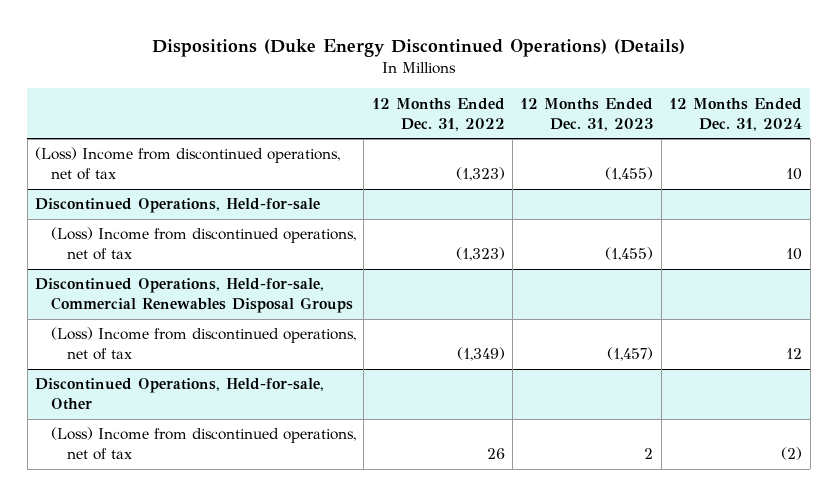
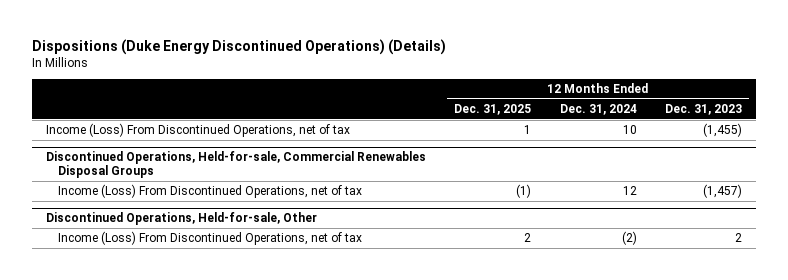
- | 12 Months Ended Dec. 31, 2022 | 12 Months Ended Dec. 31, 2023 | 12 Months Ended Dec. 31, 2024
+ | 12 Months Ended Dec. 31, 2025 | 12 Months Ended Dec. 31, 2024 | 12 Months Ended Dec. 31, 2023
- (Loss) Income from discontinued operations, net of tax | (1,323) | (1,455) | 10
- Discontinued Operations, Held-for-sale
- (Loss) Income from discontinued operations, net of tax | (1,323) | (1,455) | 10
+ Income (Loss) From Discontinued Operations, net of tax | 1 | 10 | (1,455)
@ Discontinued Operations, Held-for-sale, Commercial Renewables Disposal Groups
- (Loss) Income from discontinued operations, net of tax | (1,349) | (1,457) | 12
+ Income (Loss) From Discontinued Operations, net of tax | (1) | 12 | (1,457)
@ Discontinued Operations, Held-for-sale, Other
- (Loss) Income from discontinued operations, net of tax | 26 | 2 | (2)
+ Income (Loss) From Discontinued Operations, net of tax | 2 | (2) | 2

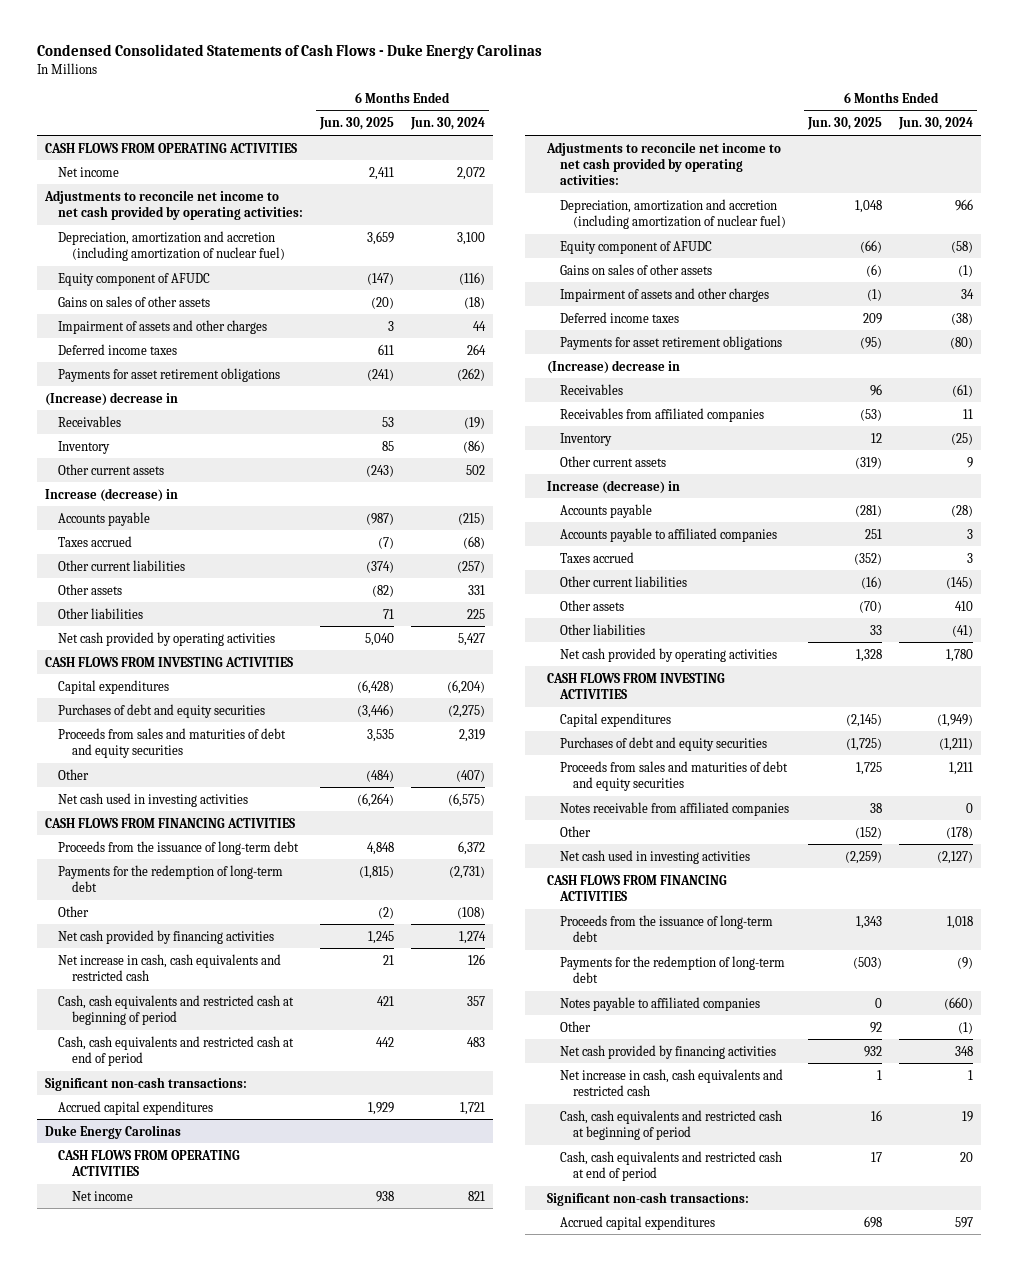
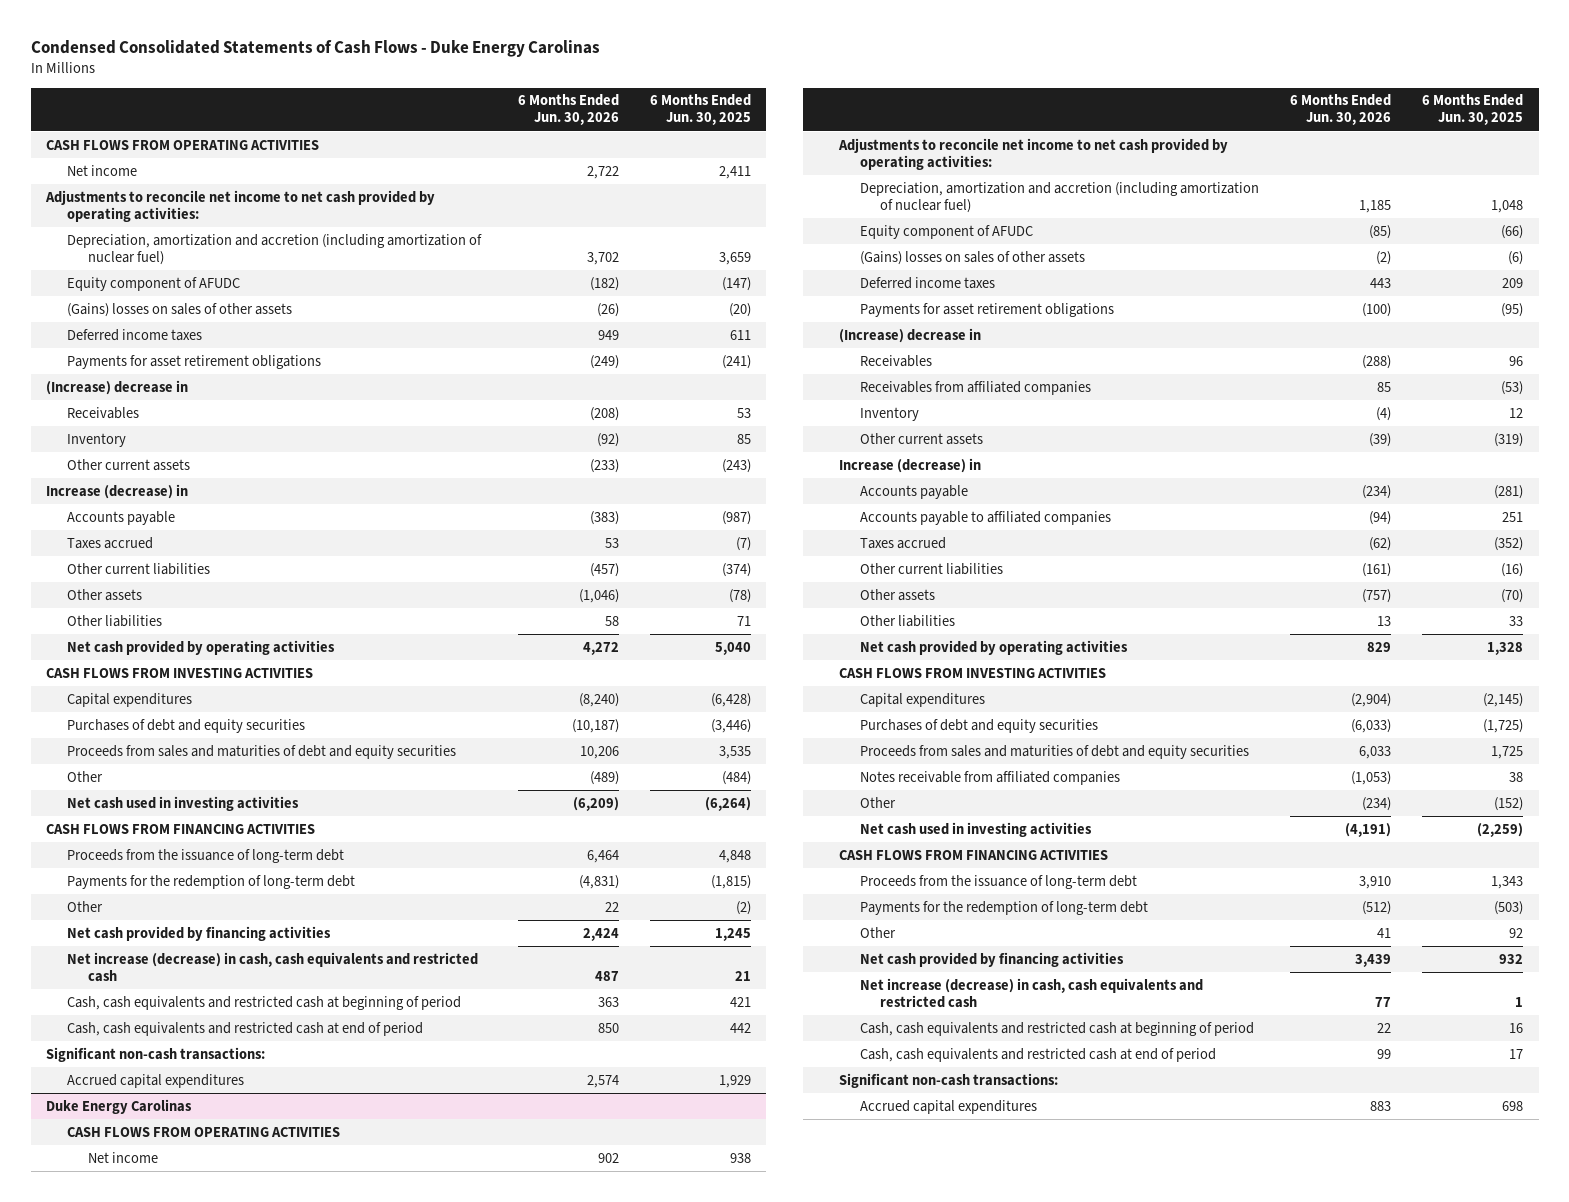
- | 6 Months Ended Jun. 30, 2025 | 6 Months Ended Jun. 30, 2024
+ | 6 Months Ended Jun. 30, 2026 | 6 Months Ended Jun. 30, 2025
- Gains on sales of other assets | (20) | (18)
- Impairment of assets and other charges | 3 | 44
+ (Gains) losses on sales of other assets | (26) | (20)
- Other assets | (82) | 331
+ Other assets | (1,046) | (78)
- Net increase in cash, cash equivalents and restricted cash | 21 | 126
+ Net increase (decrease) in cash, cash equivalents and restricted cash | 487 | 21
@ Duke Energy Carolinas
- Gains on sales of other assets | (6) | (1)
- Impairment of assets and other charges | (1) | 34
+ (Gains) losses on sales of other assets | (2) | (6)
- Notes payable to affiliated companies | 0 | (660)
- Net increase in cash, cash equivalents and restricted cash | 1 | 1
+ Net increase (decrease) in cash, cash equivalents and restricted cash | 77 | 1

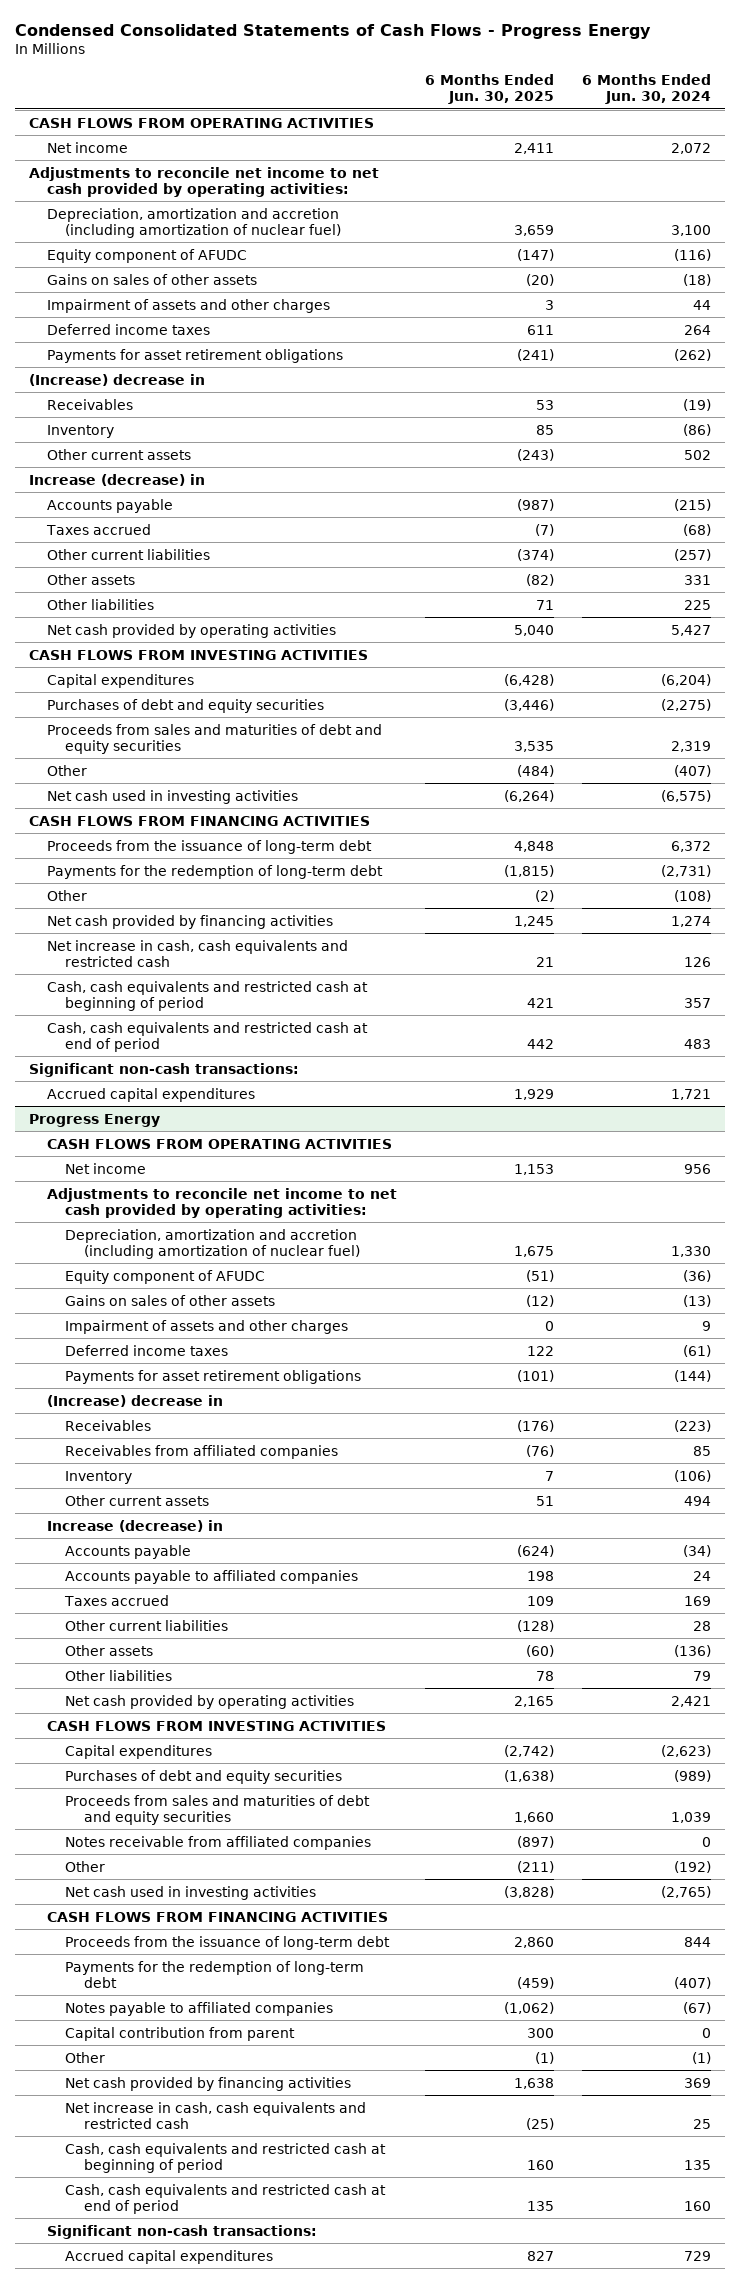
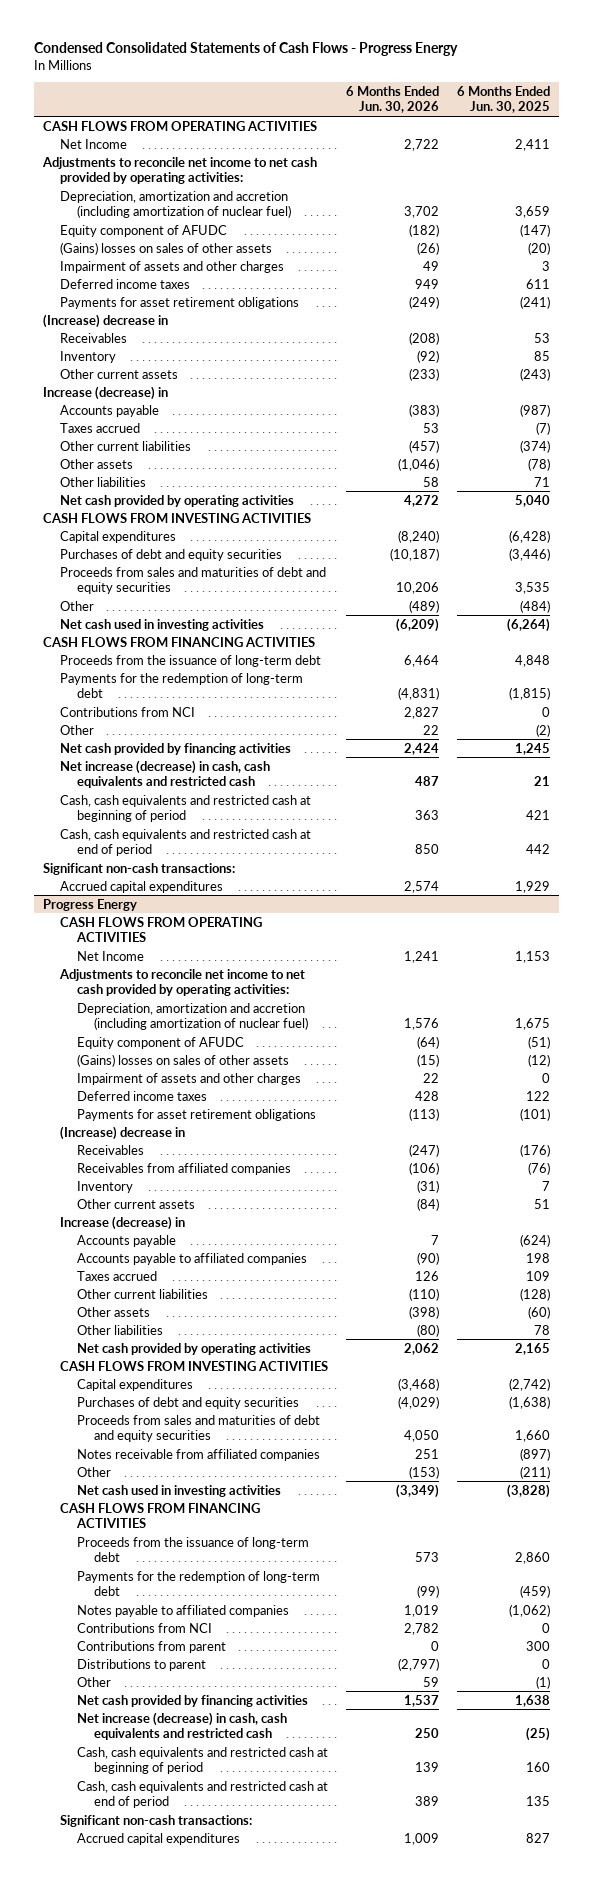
- | 6 Months Ended Jun. 30, 2025 | 6 Months Ended Jun. 30, 2024
+ | 6 Months Ended Jun. 30, 2026 | 6 Months Ended Jun. 30, 2025
- Net income | 2,411 | 2,072
+ Net Income | 2,722 | 2,411
- Gains on sales of other assets | (20) | (18)
+ (Gains) losses on sales of other assets | (26) | (20)
- Other assets | (82) | 331
+ Other assets | (1,046) | (78)
+ Contributions from NCI | 2,827 | 0
- Net increase in cash, cash equivalents and restricted cash | 21 | 126
+ Net increase (decrease) in cash, cash equivalents and restricted cash | 487 | 21
@ Progress Energy
- Net income | 1,153 | 956
+ Net Income | 1,241 | 1,153
- Gains on sales of other assets | (12) | (13)
+ (Gains) losses on sales of other assets | (15) | (12)
- Capital contribution from parent | 300 | 0
+ Contributions from NCI | 2,782 | 0
+ Contributions from parent | 0 | 300
+ Distributions to parent | (2,797) | 0
- Net increase in cash, cash equivalents and restricted cash | (25) | 25
+ Net increase (decrease) in cash, cash equivalents and restricted cash | 250 | (25)

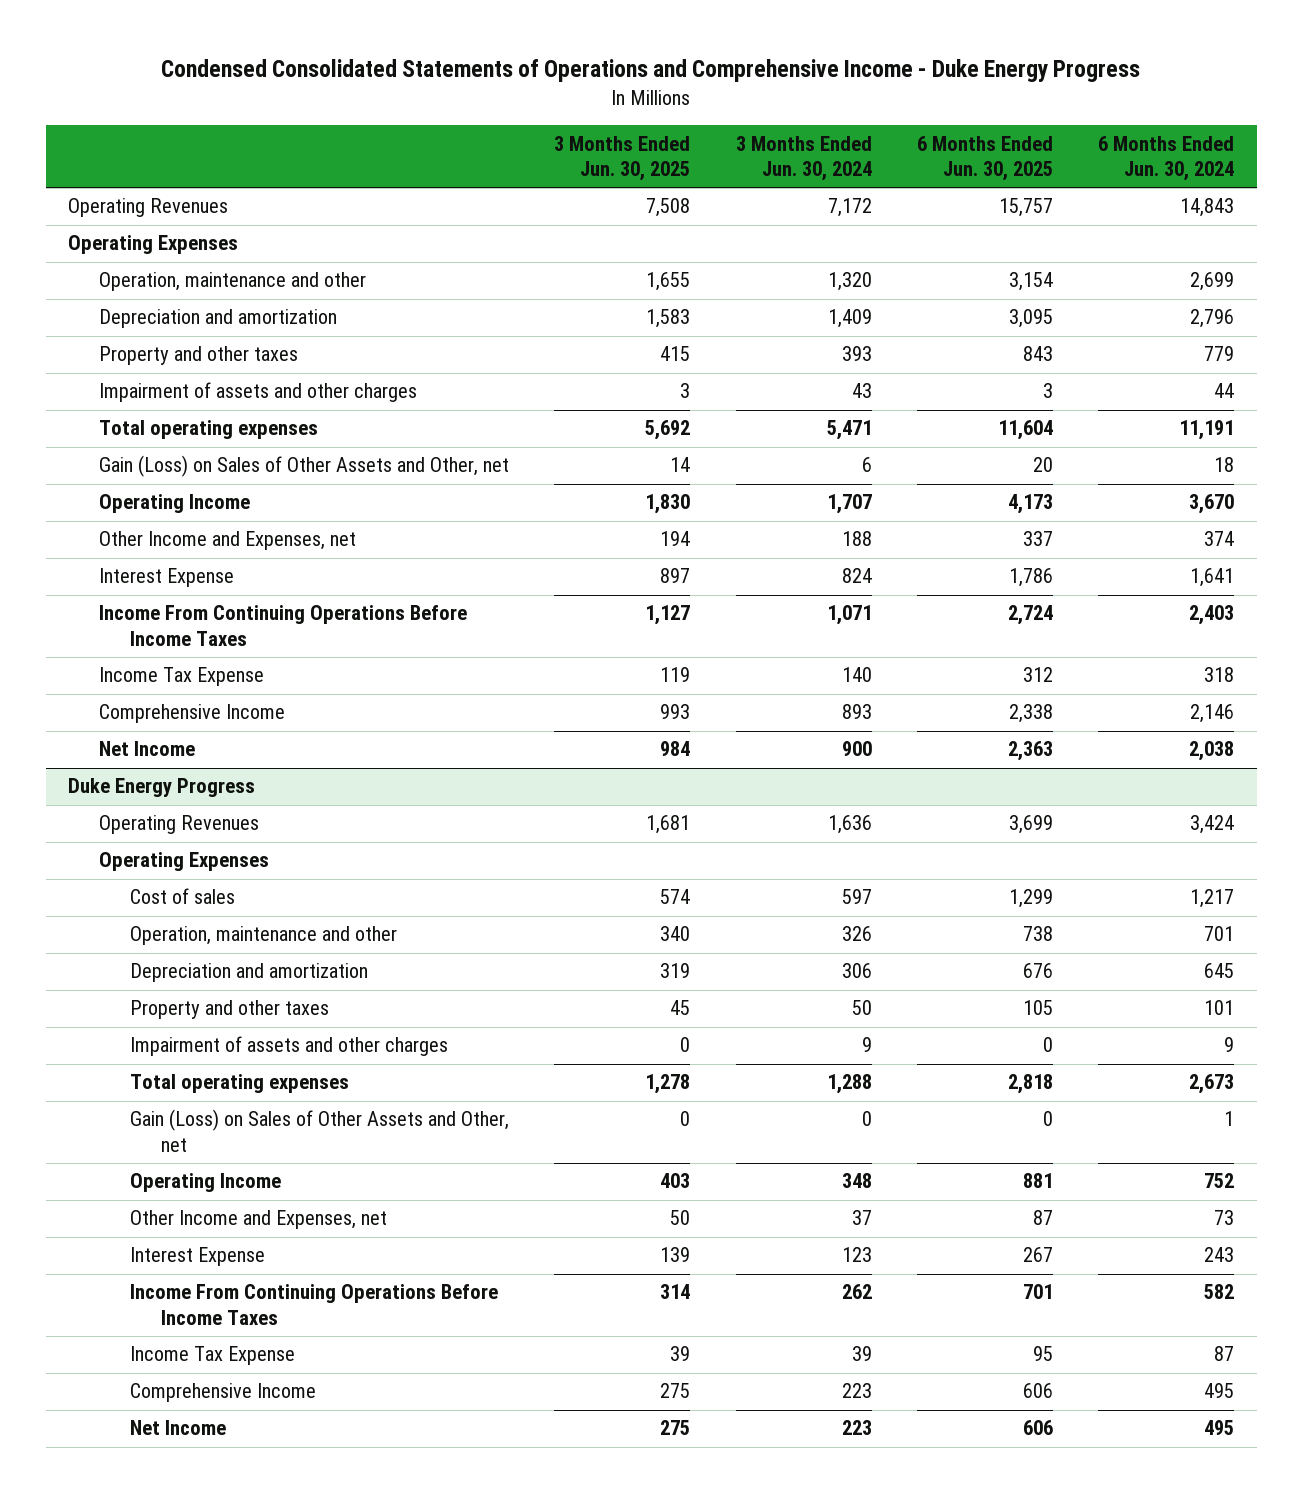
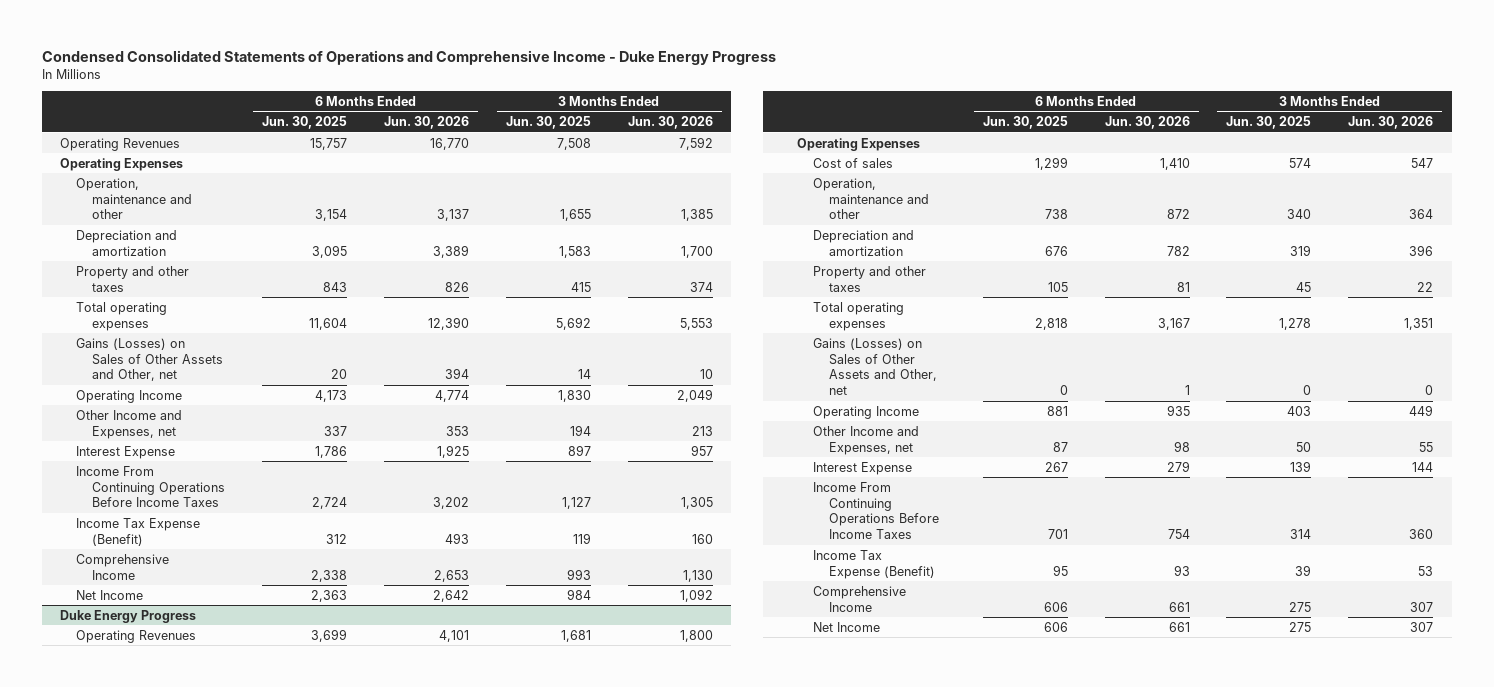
- | 3 Months Ended Jun. 30, 2025 | 3 Months Ended Jun. 30, 2024 | 6 Months Ended Jun. 30, 2025 | 6 Months Ended Jun. 30, 2024
+ | 6 Months Ended Jun. 30, 2025 | 6 Months Ended Jun. 30, 2026 | 3 Months Ended Jun. 30, 2025 | 3 Months Ended Jun. 30, 2026
- Impairment of assets and other charges | 3 | 43 | 3 | 44
- Gain (Loss) on Sales of Other Assets and Other, net | 14 | 6 | 20 | 18
+ Gains (Losses) on Sales of Other Assets and Other, net | 20 | 394 | 14 | 10
- Income Tax Expense | 119 | 140 | 312 | 318
+ Income Tax Expense (Benefit) | 312 | 493 | 119 | 160
@ Duke Energy Progress
- Impairment of assets and other charges | 0 | 9 | 0 | 9
- Gain (Loss) on Sales of Other Assets and Other, net | 0 | 0 | 0 | 1
+ Gains (Losses) on Sales of Other Assets and Other, net | 0 | 1 | 0 | 0
- Income Tax Expense | 39 | 39 | 95 | 87
+ Income Tax Expense (Benefit) | 95 | 93 | 39 | 53

